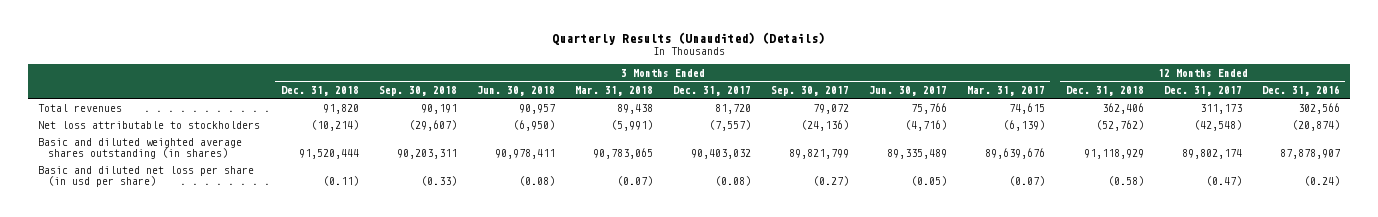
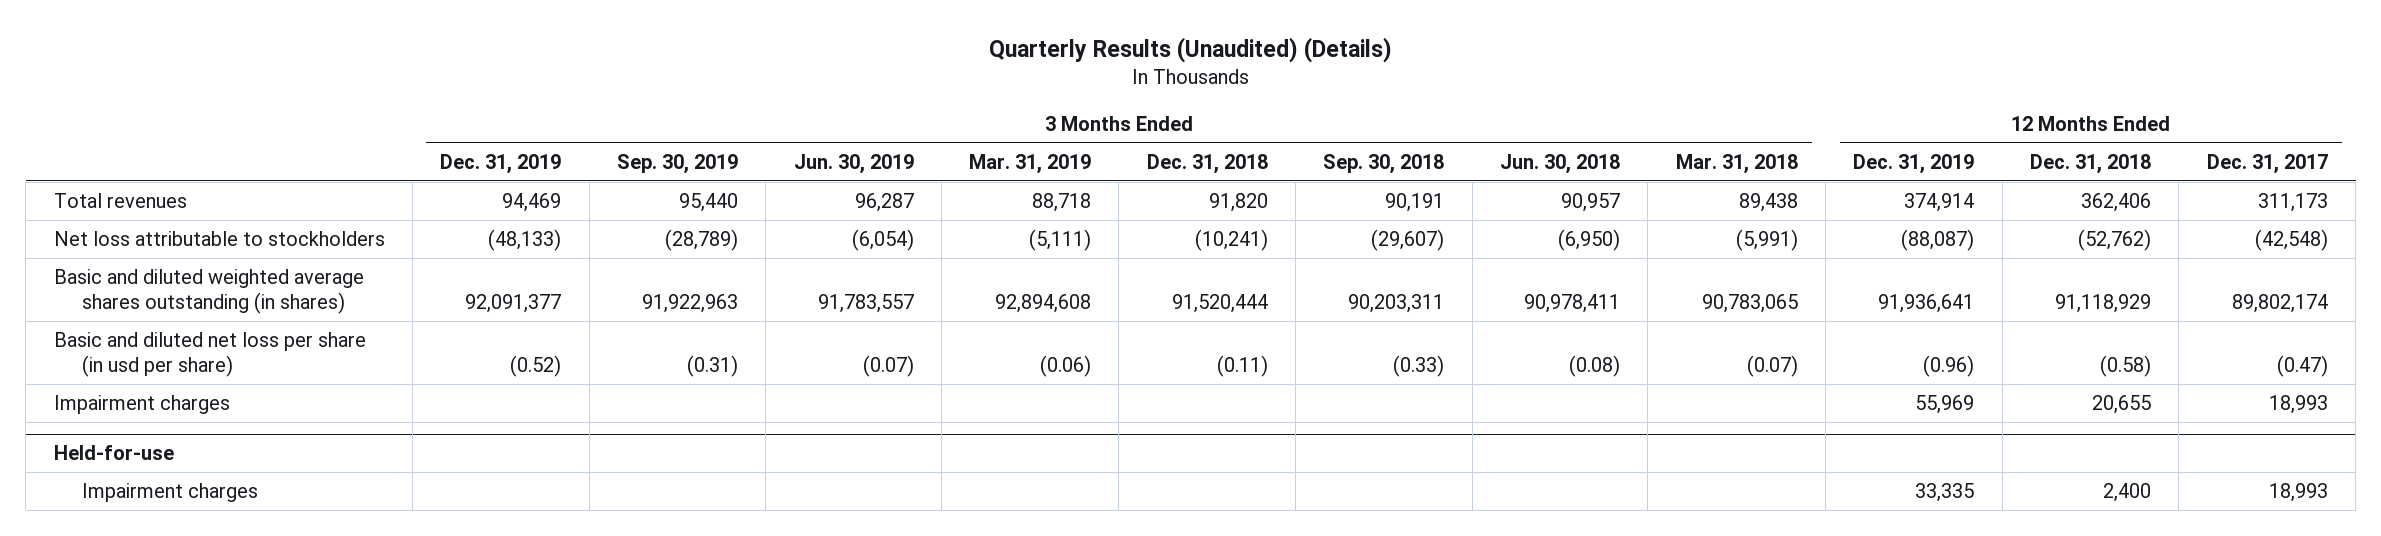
- | 3 Months Ended Dec. 31, 2018 | 3 Months Ended Sep. 30, 2018 | 3 Months Ended Jun. 30, 2018 | 3 Months Ended Mar. 31, 2018 | 3 Months Ended Dec. 31, 2017 | 3 Months Ended Sep. 30, 2017 | 3 Months Ended Jun. 30, 2017 | 3 Months Ended Mar. 31, 2017 | 12 Months Ended Dec. 31, 2018 | 12 Months Ended Dec. 31, 2017 | 12 Months Ended Dec. 31, 2016
+ | 3 Months Ended Dec. 31, 2019 | 3 Months Ended Sep. 30, 2019 | 3 Months Ended Jun. 30, 2019 | 3 Months Ended Mar. 31, 2019 | 3 Months Ended Dec. 31, 2018 | 3 Months Ended Sep. 30, 2018 | 3 Months Ended Jun. 30, 2018 | 3 Months Ended Mar. 31, 2018 | 12 Months Ended Dec. 31, 2019 | 12 Months Ended Dec. 31, 2018 | 12 Months Ended Dec. 31, 2017
- Net loss attributable to stockholders | (10,214) | (29,607) | (6,950) | (5,991) | (7,557) | (24,136) | (4,716) | (6,139) | (52,762) | (42,548) | (20,874)
+ Net loss attributable to stockholders | (48,133) | (28,789) | (6,054) | (5,111) | (10,241) | (29,607) | (6,950) | (5,991) | (88,087) | (52,762) | (42,548)
+ Impairment charges | | | | | | | | | 55,969 | 20,655 | 18,993
+ Held-for-use
+ Impairment charges | | | | | | | | | 33,335 | 2,400 | 18,993

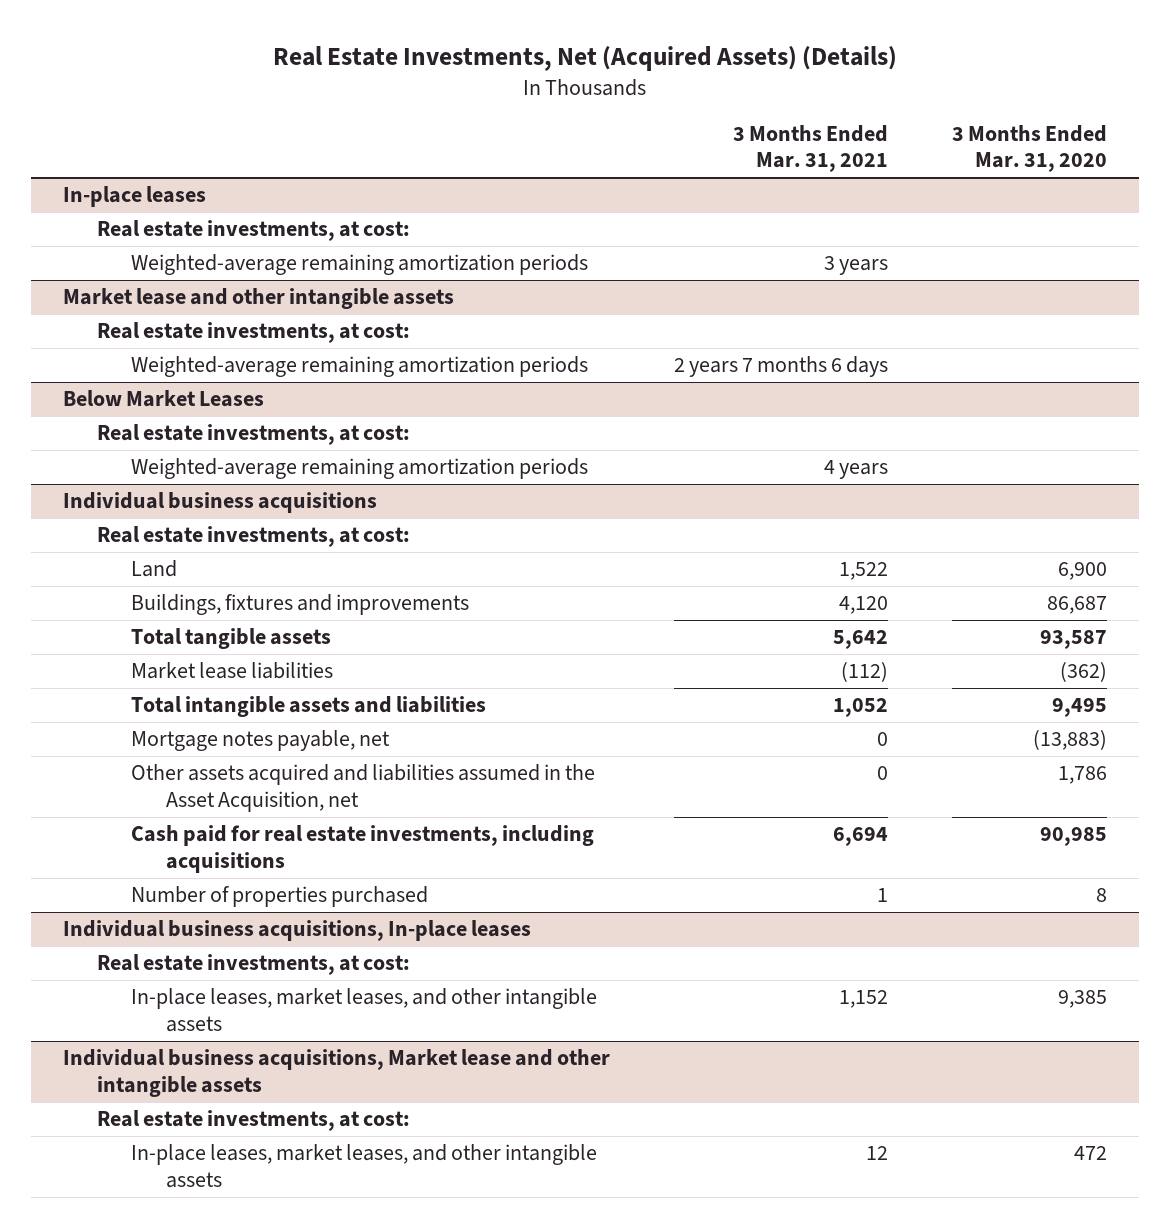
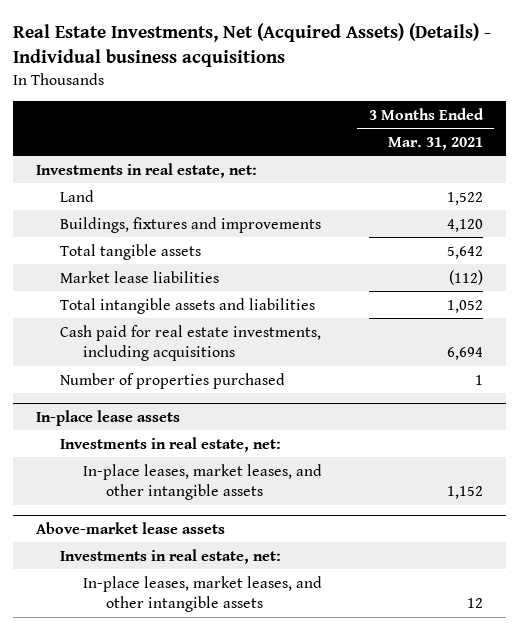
- Real Estate Investments, Net (Acquired Assets) (Details)
+ Real Estate Investments, Net (Acquired Assets) (Details) - Individual business acquisitions
- | 3 Months Ended Mar. 31, 2021 | 3 Months Ended Mar. 31, 2020
+ | 3 Months Ended Mar. 31, 2021
- In-place leases
- Real estate investments, at cost:
- Weighted-average remaining amortization periods | 3 years |
- Market lease and other intangible assets
- Real estate investments, at cost:
- Weighted-average remaining amortization periods | 2 years 7 months 6 days |
- Below Market Leases
- Real estate investments, at cost:
- Weighted-average remaining amortization periods | 4 years |
- Individual business acquisitions
- Real estate investments, at cost:
+ Investments in real estate, net:
- Mortgage notes payable, net | 0 | (13,883)
- Other assets acquired and liabilities assumed in the Asset Acquisition, net | 0 | 1,786
- Individual business acquisitions, In-place leases
- Real estate investments, at cost:
+ In-place lease assets
+ Investments in real estate, net:
- Individual business acquisitions, Market lease and other intangible assets
- Real estate investments, at cost:
+ Above-market lease assets
+ Investments in real estate, net:

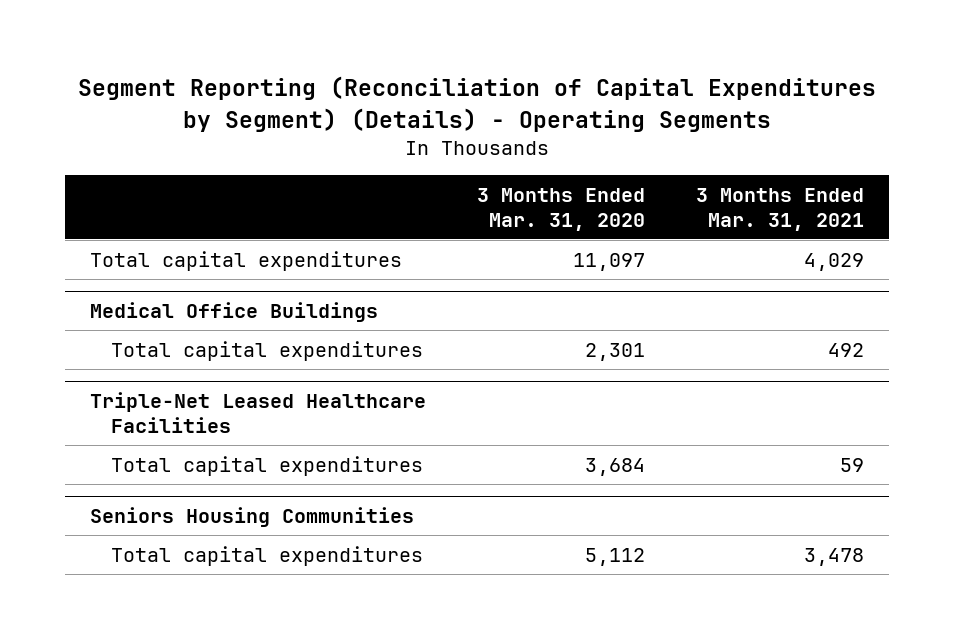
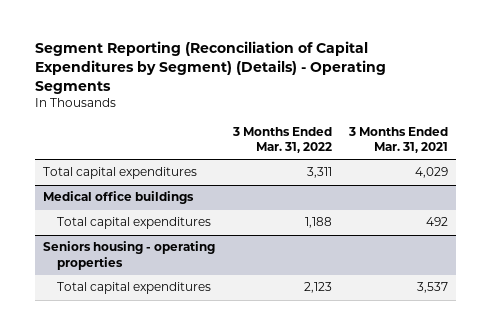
- | 3 Months Ended Mar. 31, 2020 | 3 Months Ended Mar. 31, 2021
+ | 3 Months Ended Mar. 31, 2022 | 3 Months Ended Mar. 31, 2021
- Medical Office Buildings
+ Medical office buildings
- Triple-Net Leased Healthcare Facilities
- Total capital expenditures | 3,684 | 59
- Seniors Housing Communities
- Total capital expenditures | 5,112 | 3,478
+ Seniors housing - operating properties
+ Total capital expenditures | 2,123 | 3,537

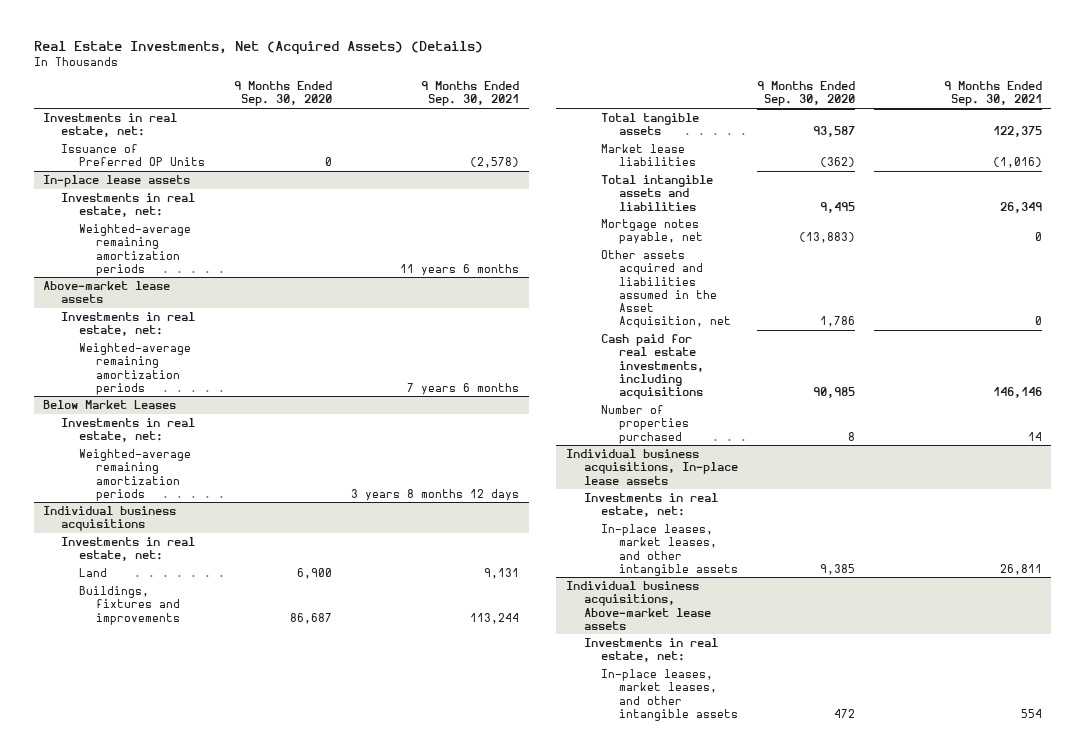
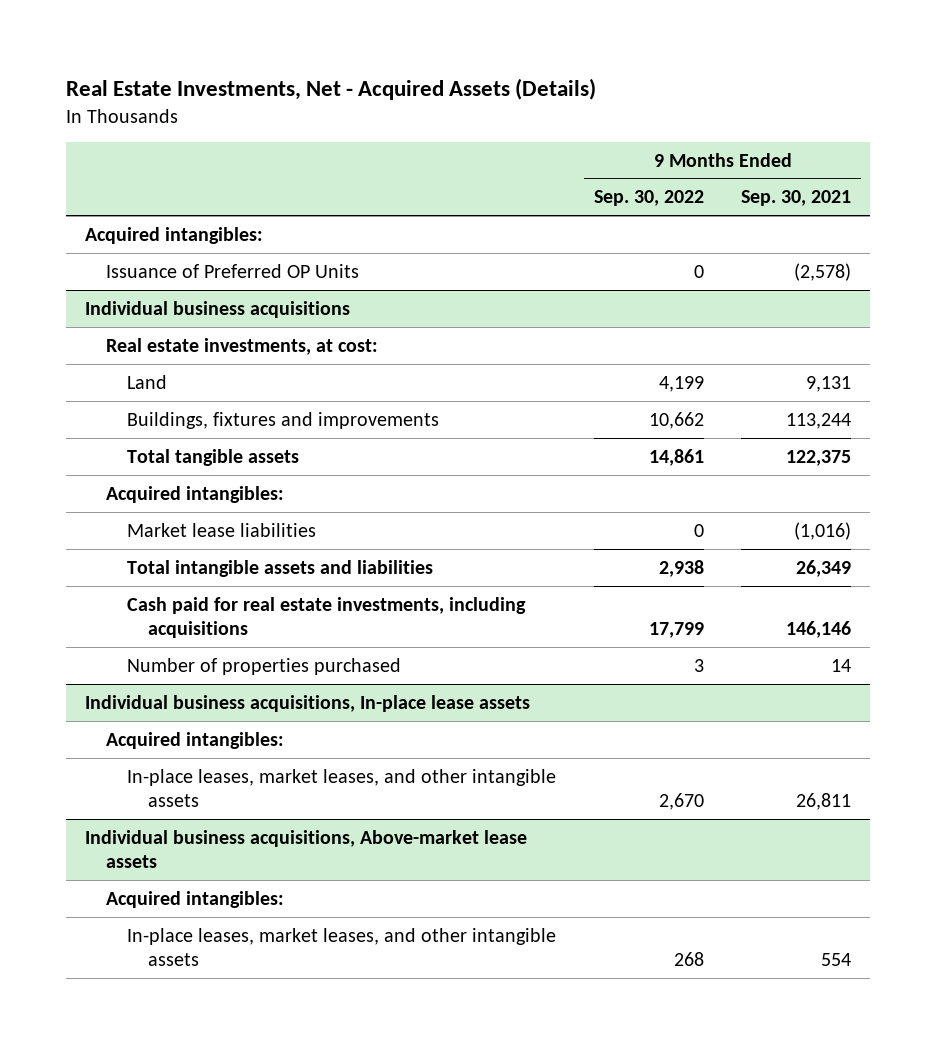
- Real Estate Investments, Net (Acquired Assets) (Details)
+ Real Estate Investments, Net - Acquired Assets (Details)
- | 9 Months Ended Sep. 30, 2020 | 9 Months Ended Sep. 30, 2021
+ | 9 Months Ended Sep. 30, 2022 | 9 Months Ended Sep. 30, 2021
- Investments in real estate, net:
+ Acquired intangibles:
- In-place lease assets
- Investments in real estate, net:
- Weighted-average remaining amortization periods | | 11 years 6 months
- Above-market lease assets
- Investments in real estate, net:
- Weighted-average remaining amortization periods | | 7 years 6 months
- Below Market Leases
- Investments in real estate, net:
- Weighted-average remaining amortization periods | | 3 years 8 months 12 days
@ Individual business acquisitions
- Investments in real estate, net:
+ Real estate investments, at cost:
+ Acquired intangibles:
- Mortgage notes payable, net | (13,883) | 0
- Other assets acquired and liabilities assumed in the Asset Acquisition, net | 1,786 | 0
@ Individual business acquisitions, In-place lease assets
- Investments in real estate, net:
+ Acquired intangibles:
@ Individual business acquisitions, Above-market lease assets
- Investments in real estate, net:
+ Acquired intangibles:

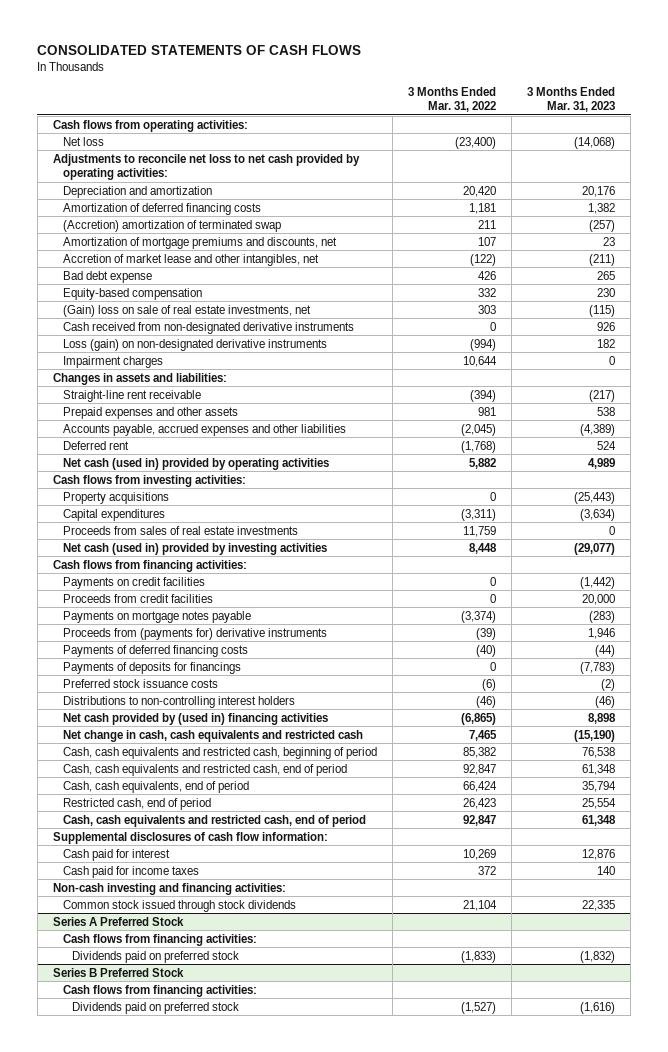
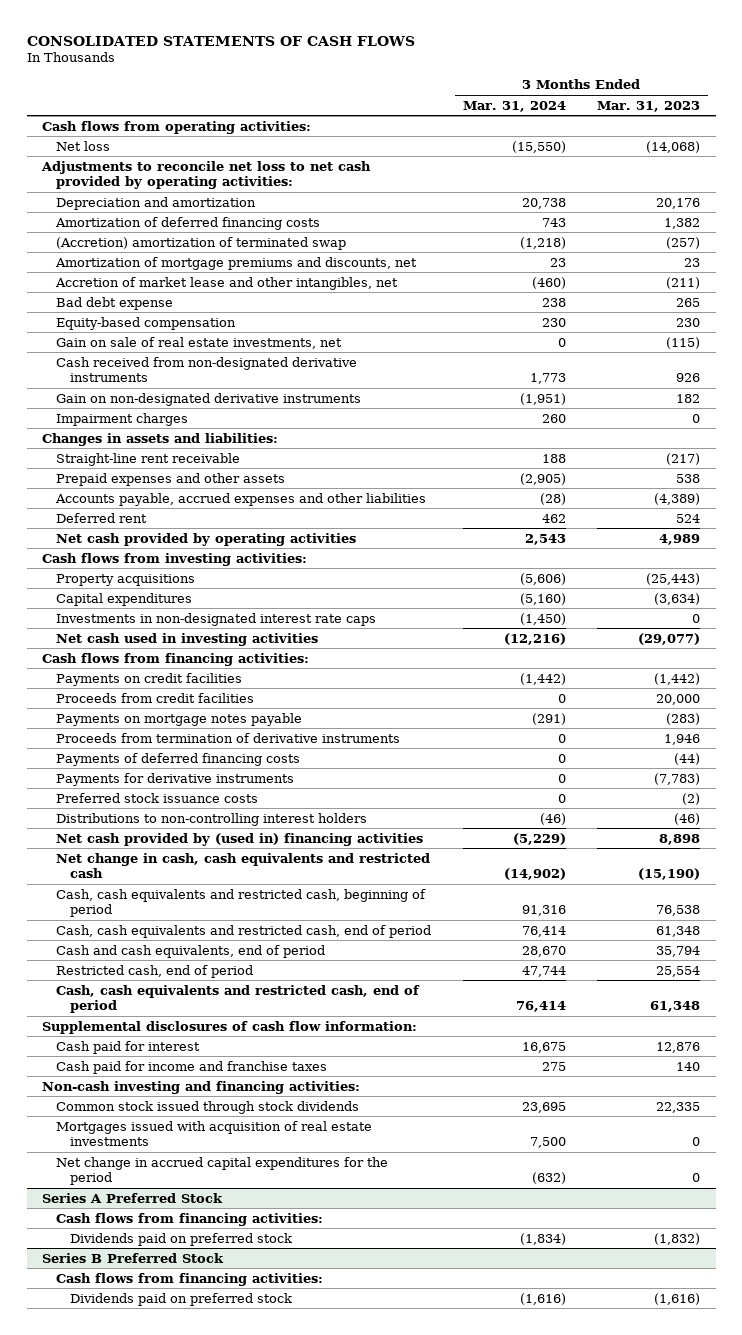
- | 3 Months Ended Mar. 31, 2022 | 3 Months Ended Mar. 31, 2023
+ | 3 Months Ended Mar. 31, 2024 | 3 Months Ended Mar. 31, 2023
- (Gain) loss on sale of real estate investments, net | 303 | (115)
+ Gain on sale of real estate investments, net | 0 | (115)
- Loss (gain) on non-designated derivative instruments | (994) | 182
+ Gain on non-designated derivative instruments | (1,951) | 182
- Net cash (used in) provided by operating activities | 5,882 | 4,989
+ Net cash provided by operating activities | 2,543 | 4,989
- Proceeds from sales of real estate investments | 11,759 | 0
- Net cash (used in) provided by investing activities | 8,448 | (29,077)
+ Investments in non-designated interest rate caps | (1,450) | 0
+ Net cash used in investing activities | (12,216) | (29,077)
- Proceeds from (payments for) derivative instruments | (39) | 1,946
+ Proceeds from termination of derivative instruments | 0 | 1,946
- Payments of deposits for financings | 0 | (7,783)
+ Payments for derivative instruments | 0 | (7,783)
- Cash, cash equivalents, end of period | 66,424 | 35,794
+ Cash and cash equivalents, end of period | 28,670 | 35,794
- Cash paid for income taxes | 372 | 140
+ Cash paid for income and franchise taxes | 275 | 140
+ Mortgages issued with acquisition of real estate investments | 7,500 | 0
+ Net change in accrued capital expenditures for the period | (632) | 0

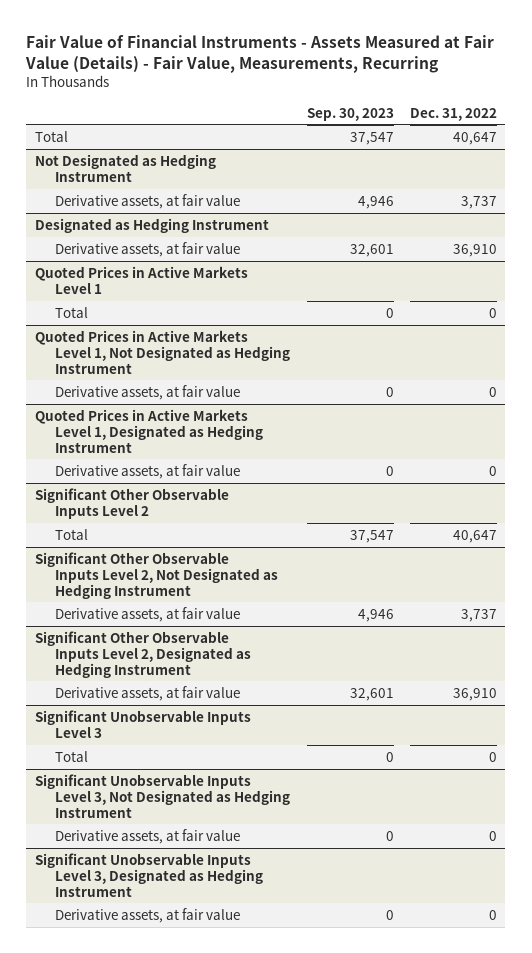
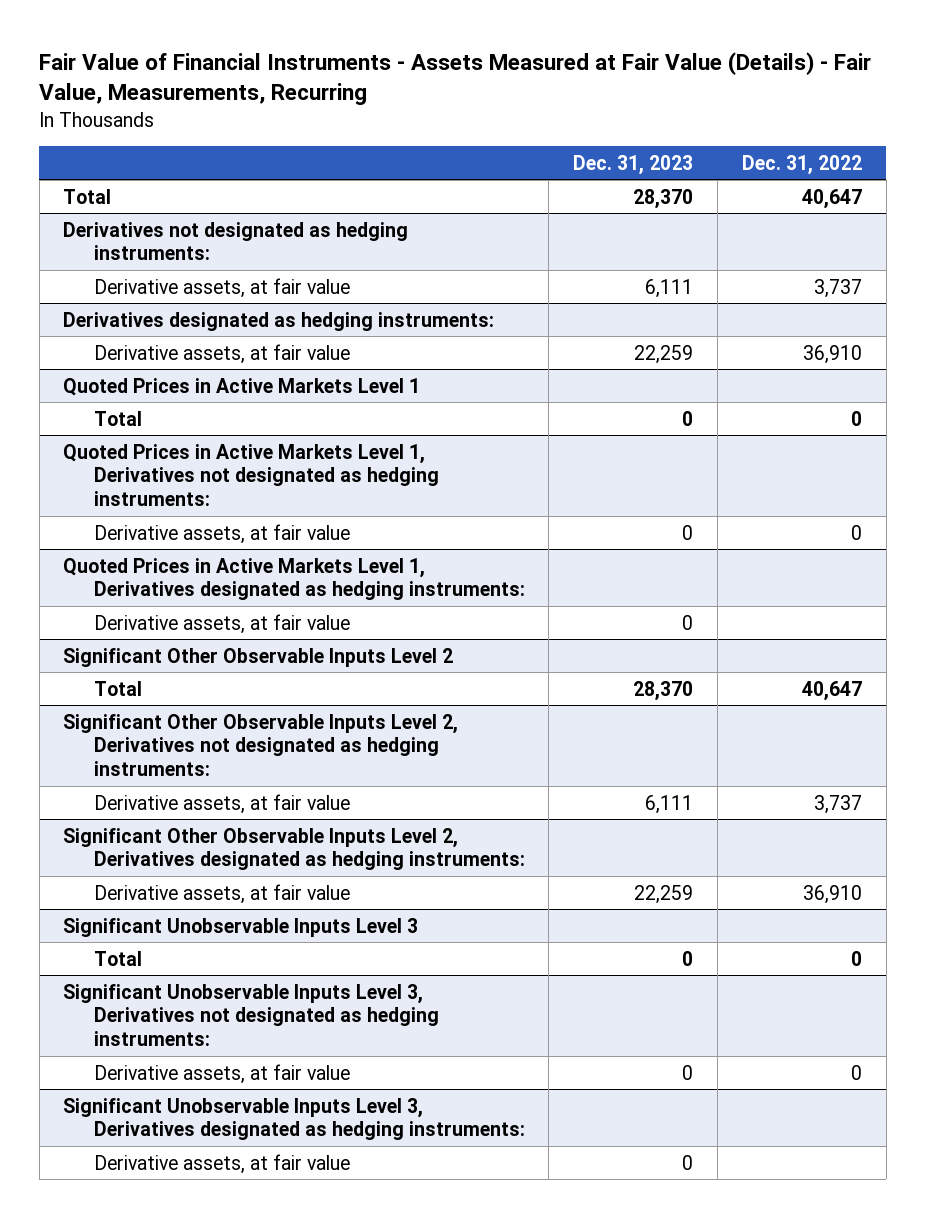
- | Sep. 30, 2023 | Dec. 31, 2022
+ | Dec. 31, 2023 | Dec. 31, 2022
- Not Designated as Hedging Instrument
+ Derivatives not designated as hedging instruments:
- Designated as Hedging Instrument
+ Derivatives designated as hedging instruments:
- Quoted Prices in Active Markets Level 1, Not Designated as Hedging Instrument
- Derivative assets, at fair value | 0 | 0
- Quoted Prices in Active Markets Level 1, Designated as Hedging Instrument
+ Quoted Prices in Active Markets Level 1, Derivatives not designated as hedging instruments:
+ Quoted Prices in Active Markets Level 1, Derivatives designated as hedging instruments:
+ Derivative assets, at fair value | 0 |
- Significant Other Observable Inputs Level 2, Not Designated as Hedging Instrument
+ Significant Other Observable Inputs Level 2, Derivatives not designated as hedging instruments:
- Significant Other Observable Inputs Level 2, Designated as Hedging Instrument
+ Significant Other Observable Inputs Level 2, Derivatives designated as hedging instruments:
- Significant Unobservable Inputs Level 3, Not Designated as Hedging Instrument
- Derivative assets, at fair value | 0 | 0
- Significant Unobservable Inputs Level 3, Designated as Hedging Instrument
+ Significant Unobservable Inputs Level 3, Derivatives not designated as hedging instruments:
+ Significant Unobservable Inputs Level 3, Derivatives designated as hedging instruments:
+ Derivative assets, at fair value | 0 |

